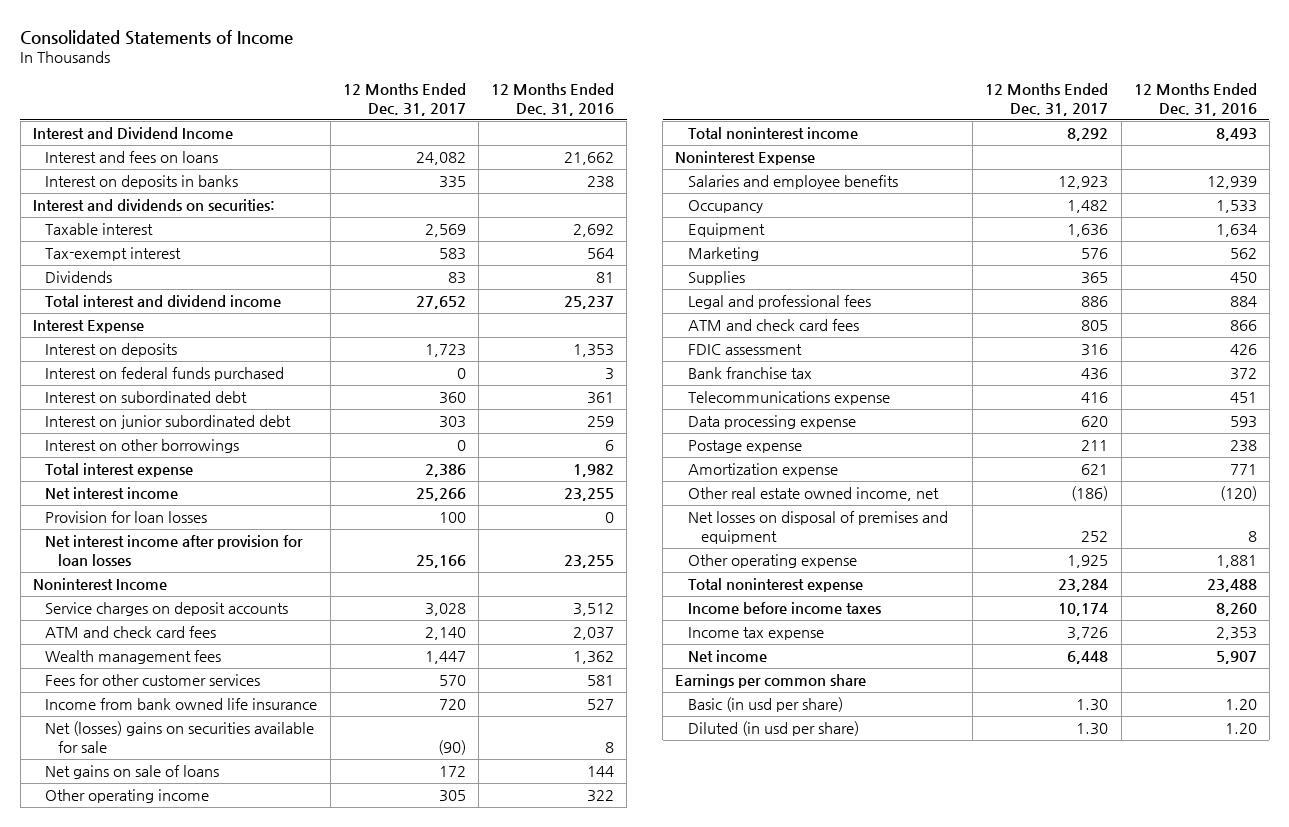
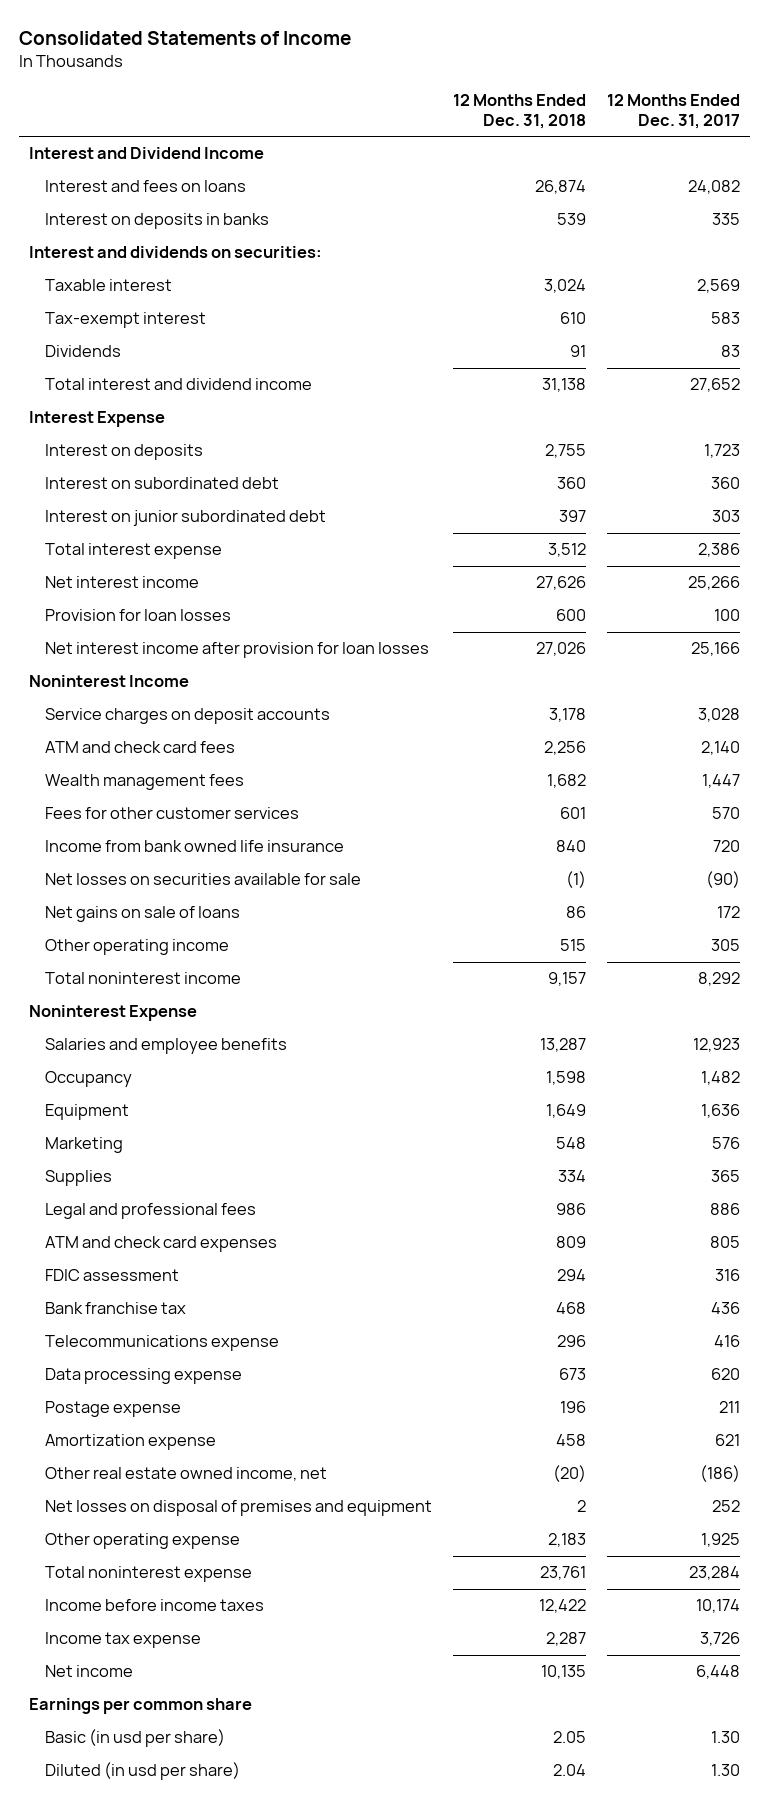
- | 12 Months Ended Dec. 31, 2017 | 12 Months Ended Dec. 31, 2016
+ | 12 Months Ended Dec. 31, 2018 | 12 Months Ended Dec. 31, 2017
- Interest on federal funds purchased | 0 | 3
- Interest on other borrowings | 0 | 6
- Net (losses) gains on securities available for sale | (90) | 8
+ Net losses on securities available for sale | (1) | (90)
- ATM and check card fees | 805 | 866
+ ATM and check card expenses | 809 | 805

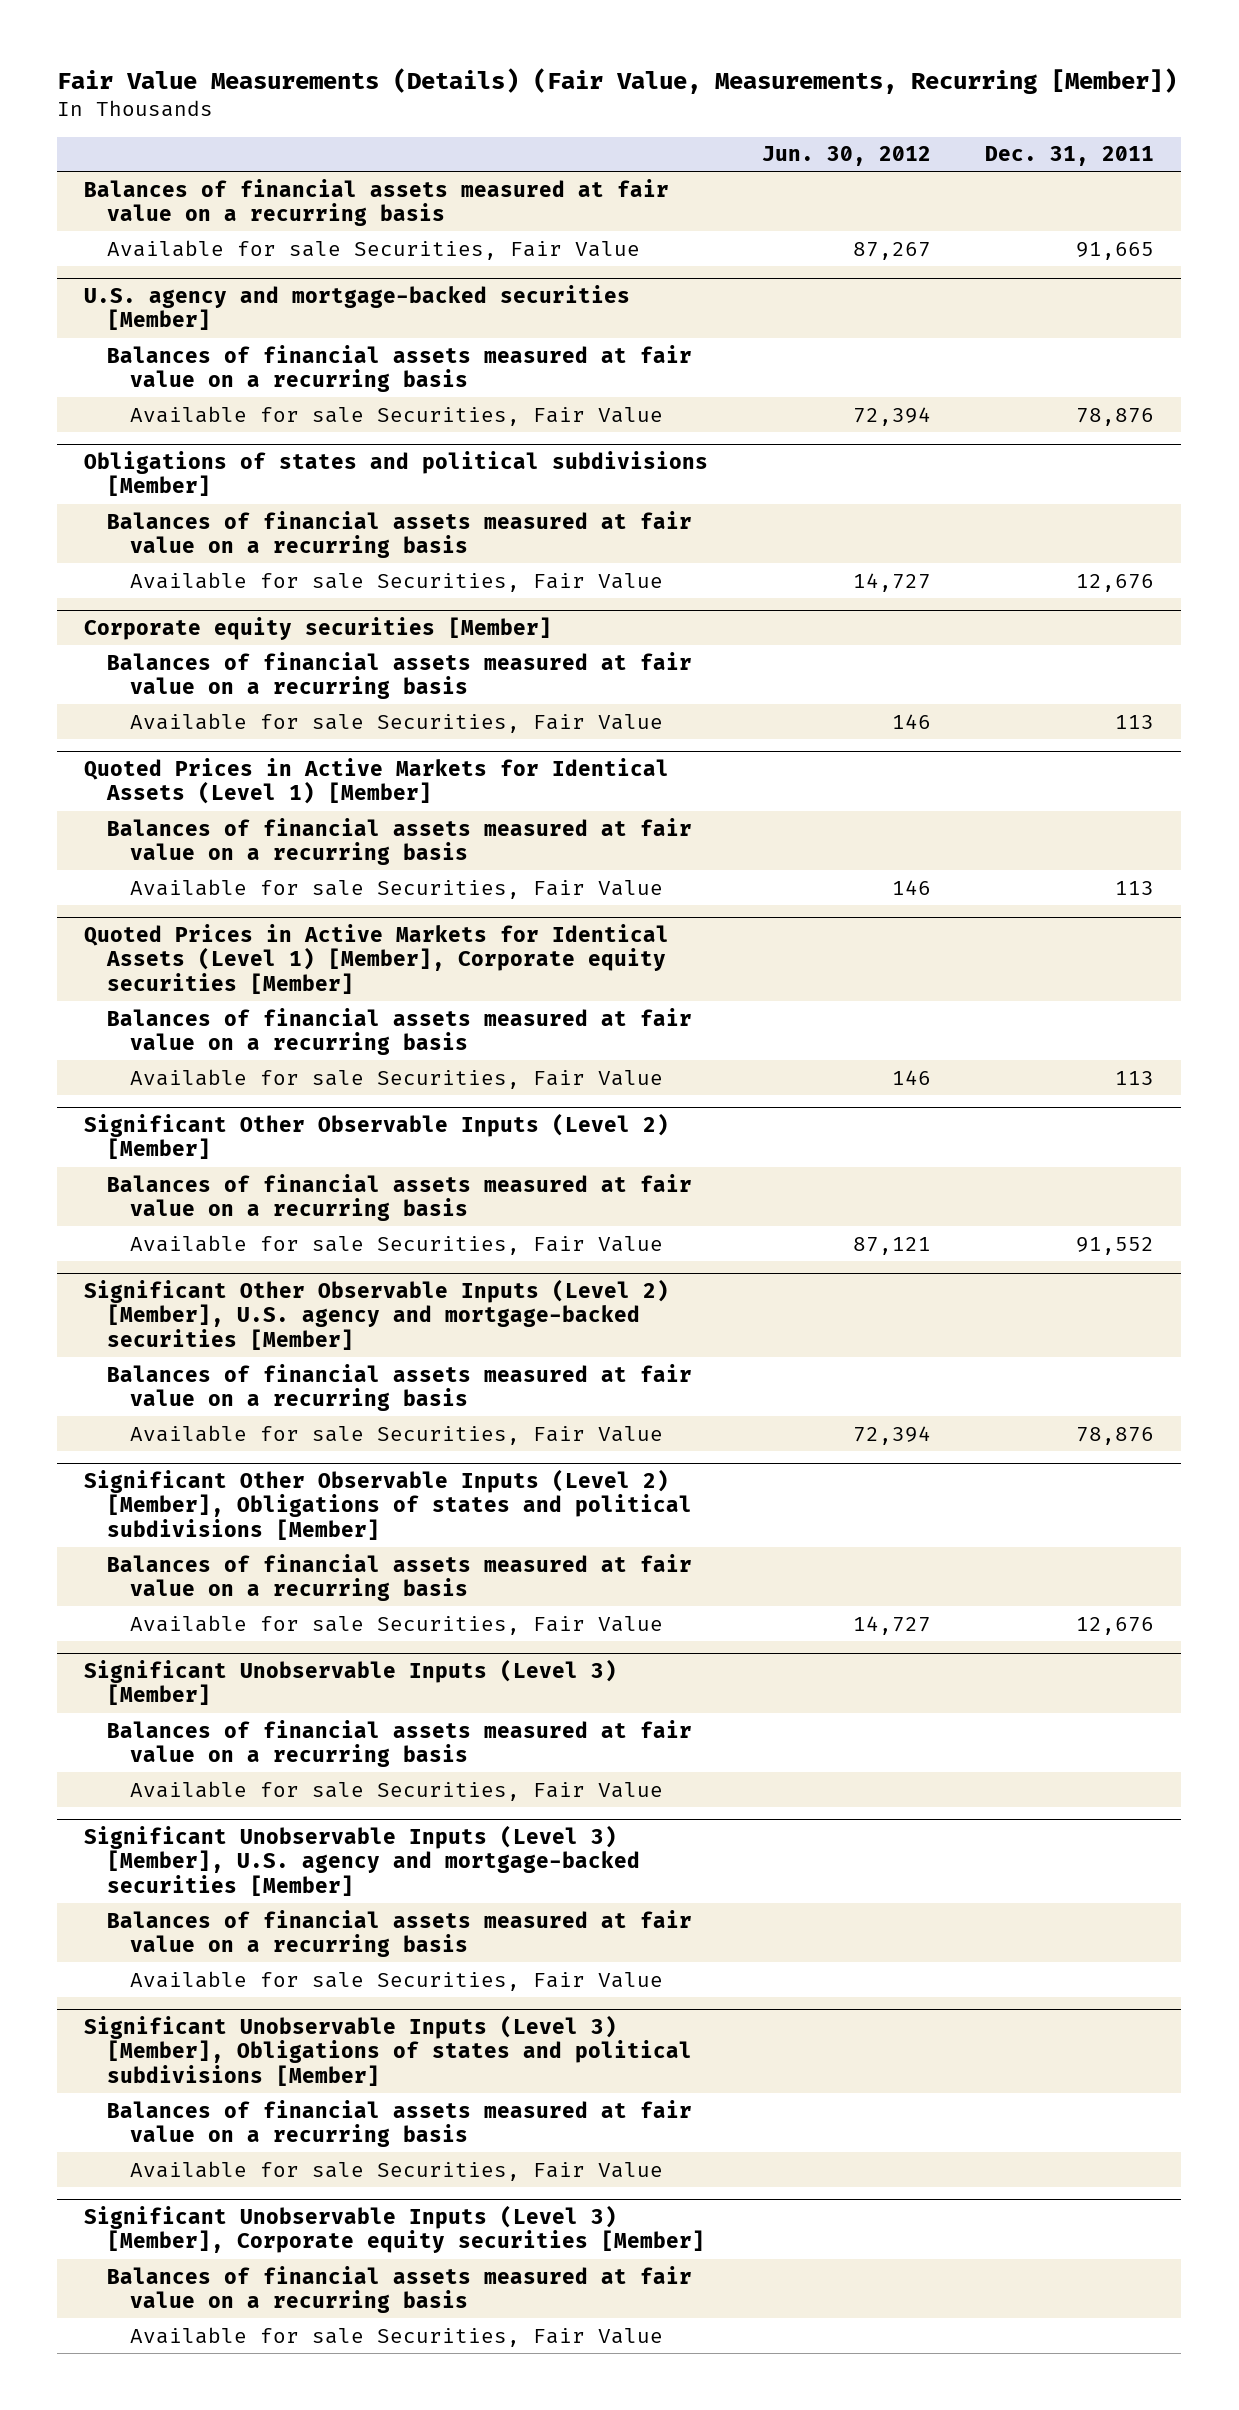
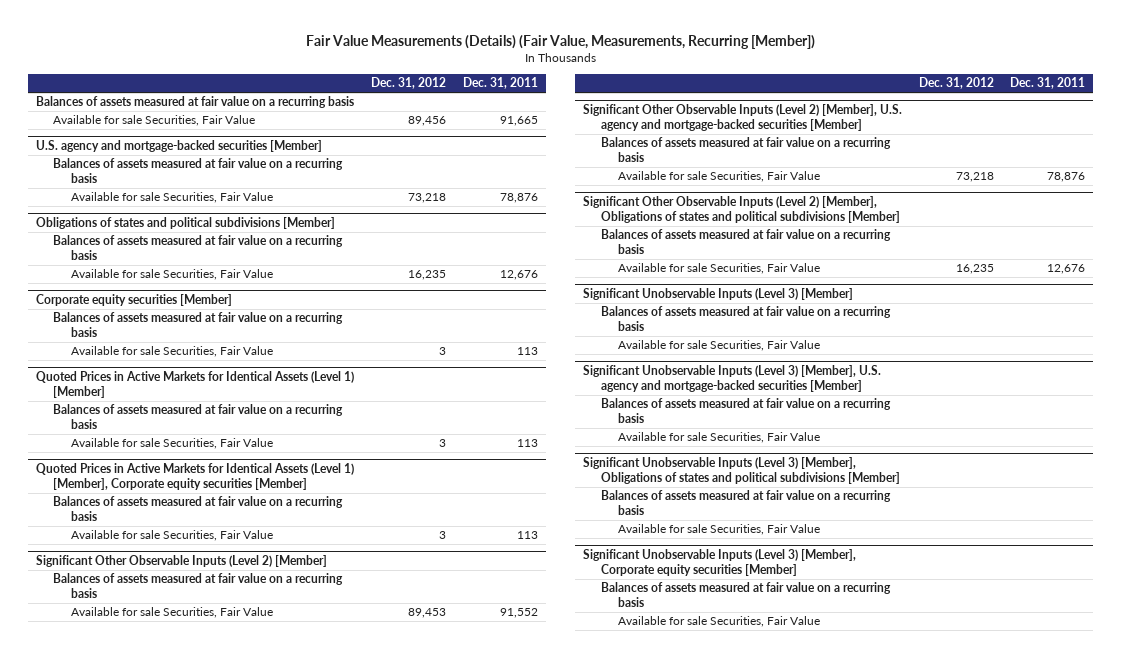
- | Jun. 30, 2012 | Dec. 31, 2011
+ | Dec. 31, 2012 | Dec. 31, 2011
- Balances of financial assets measured at fair value on a recurring basis
+ Balances of assets measured at fair value on a recurring basis
@ U.S. agency and mortgage-backed securities [Member]
- Balances of financial assets measured at fair value on a recurring basis
+ Balances of assets measured at fair value on a recurring basis
@ Obligations of states and political subdivisions [Member]
- Balances of financial assets measured at fair value on a recurring basis
+ Balances of assets measured at fair value on a recurring basis
@ Corporate equity securities [Member]
- Balances of financial assets measured at fair value on a recurring basis
+ Balances of assets measured at fair value on a recurring basis
@ Quoted Prices in Active Markets for Identical Assets (Level 1) [Member]
- Balances of financial assets measured at fair value on a recurring basis
+ Balances of assets measured at fair value on a recurring basis
@ Quoted Prices in Active Markets for Identical Assets (Level 1) [Member], Corporate equity securities [Member]
- Balances of financial assets measured at fair value on a recurring basis
+ Balances of assets measured at fair value on a recurring basis
@ Significant Other Observable Inputs (Level 2) [Member]
- Balances of financial assets measured at fair value on a recurring basis
+ Balances of assets measured at fair value on a recurring basis
@ Significant Other Observable Inputs (Level 2) [Member], U.S. agency and mortgage-backed securities [Member]
- Balances of financial assets measured at fair value on a recurring basis
+ Balances of assets measured at fair value on a recurring basis
@ Significant Other Observable Inputs (Level 2) [Member], Obligations of states and political subdivisions [Member]
- Balances of financial assets measured at fair value on a recurring basis
+ Balances of assets measured at fair value on a recurring basis
@ Significant Unobservable Inputs (Level 3) [Member]
- Balances of financial assets measured at fair value on a recurring basis
+ Balances of assets measured at fair value on a recurring basis
@ Significant Unobservable Inputs (Level 3) [Member], U.S. agency and mortgage-backed securities [Member]
- Balances of financial assets measured at fair value on a recurring basis
+ Balances of assets measured at fair value on a recurring basis
@ Significant Unobservable Inputs (Level 3) [Member], Obligations of states and political subdivisions [Member]
- Balances of financial assets measured at fair value on a recurring basis
+ Balances of assets measured at fair value on a recurring basis
@ Significant Unobservable Inputs (Level 3) [Member], Corporate equity securities [Member]
- Balances of financial assets measured at fair value on a recurring basis
+ Balances of assets measured at fair value on a recurring basis

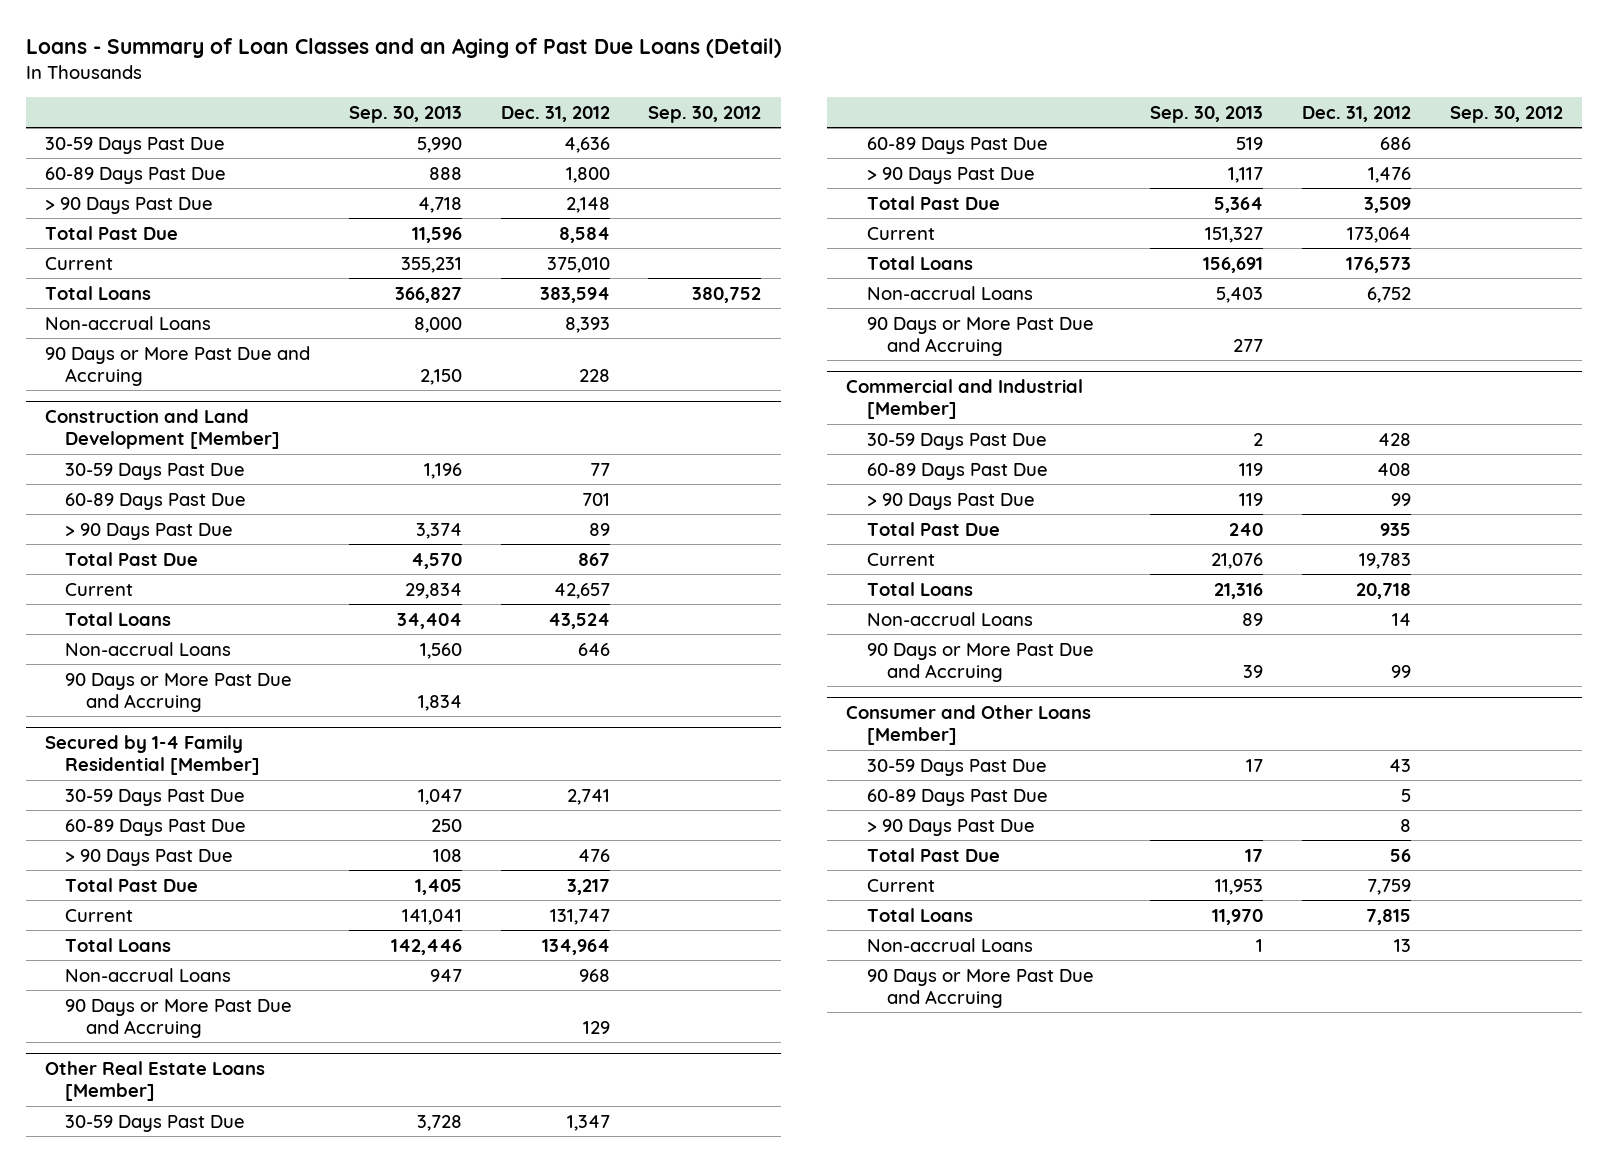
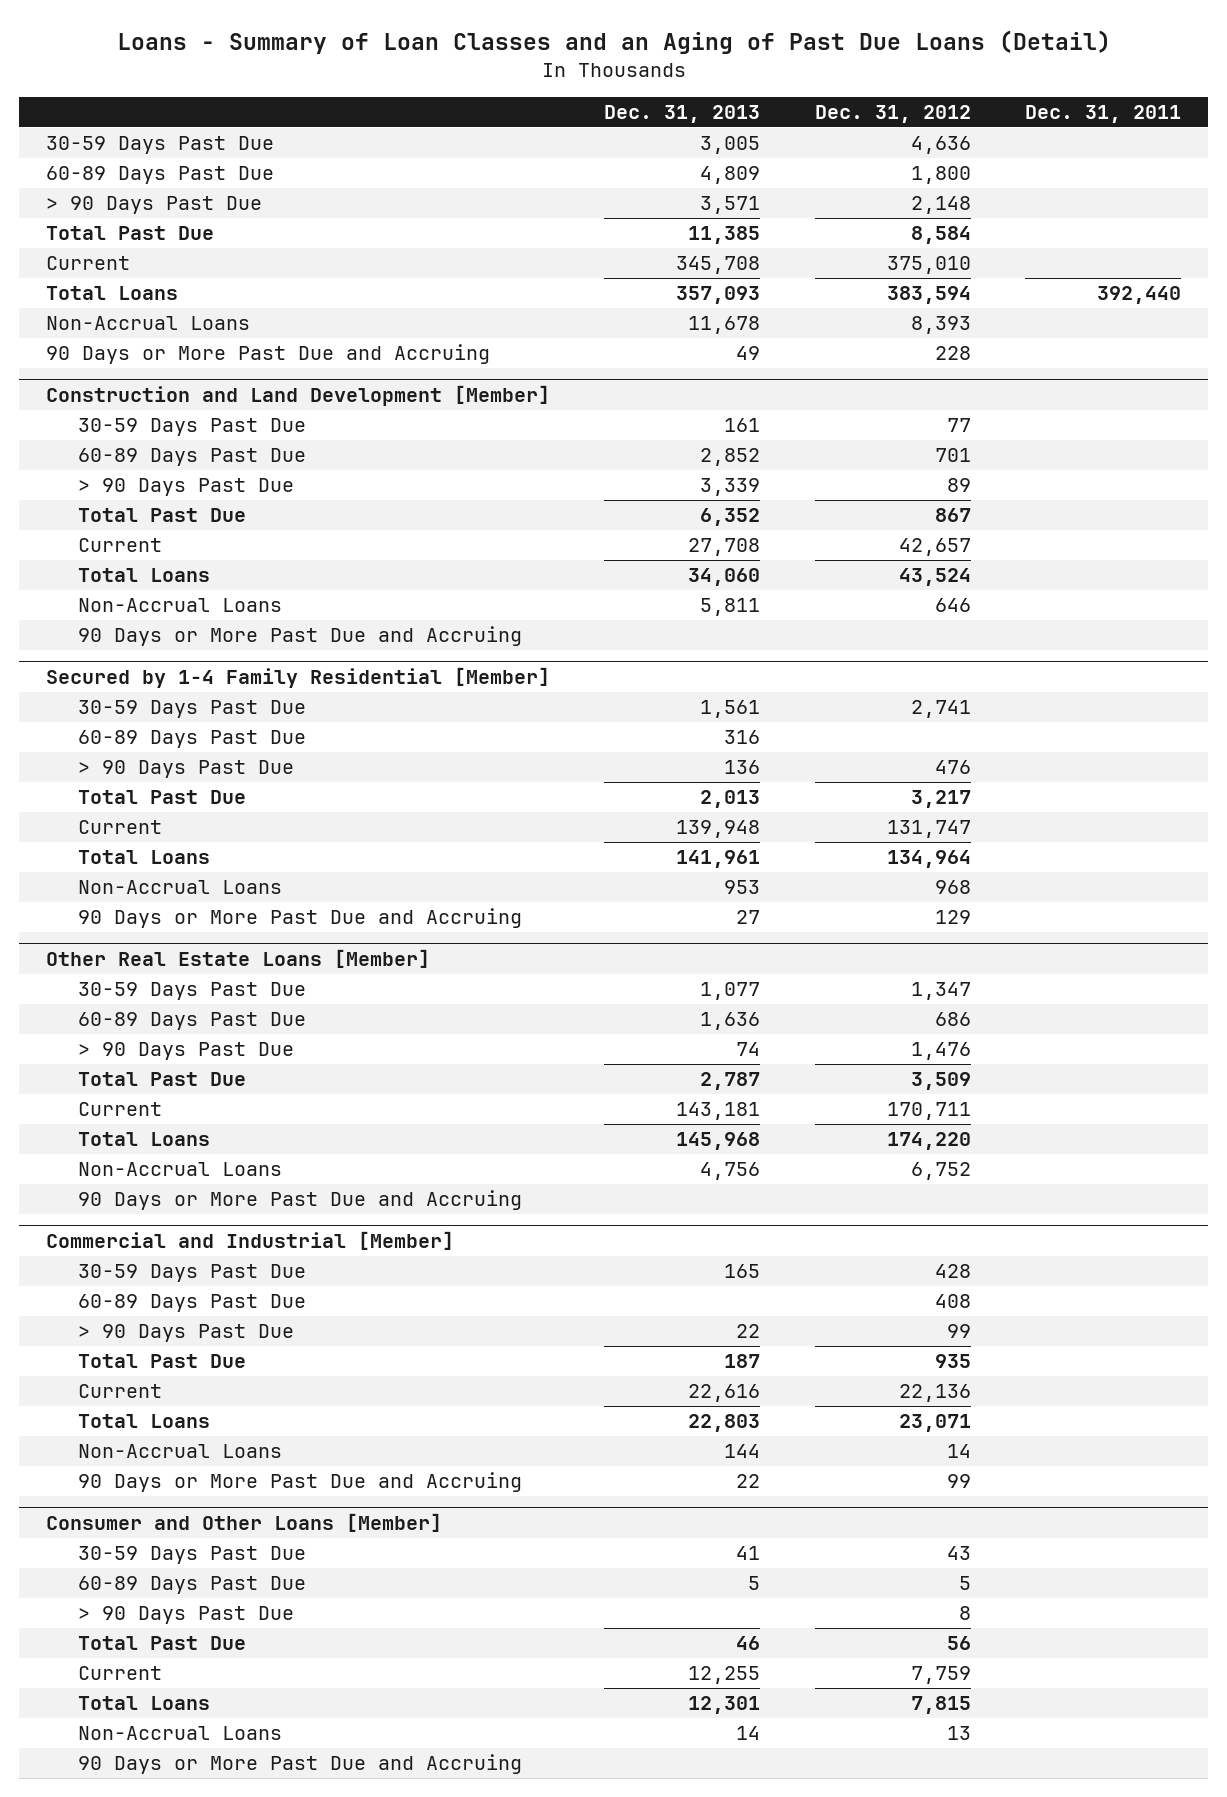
- | Sep. 30, 2013 | Dec. 31, 2012 | Sep. 30, 2012
+ | Dec. 31, 2013 | Dec. 31, 2012 | Dec. 31, 2011
- Non-accrual Loans | 8,000 | 8,393 |
+ Non-Accrual Loans | 11,678 | 8,393 |
@ Construction and Land Development [Member]
- Non-accrual Loans | 1,560 | 646 |
+ Non-Accrual Loans | 5,811 | 646 |
@ Secured by 1-4 Family Residential [Member]
- Non-accrual Loans | 947 | 968 |
+ Non-Accrual Loans | 953 | 968 |
@ Other Real Estate Loans [Member]
- Current | 151,327 | 173,064 |
- Total Loans | 156,691 | 176,573 |
- Non-accrual Loans | 5,403 | 6,752 |
+ Current | 143,181 | 170,711 |
+ Total Loans | 145,968 | 174,220 |
+ Non-Accrual Loans | 4,756 | 6,752 |
@ Commercial and Industrial [Member]
- Current | 21,076 | 19,783 |
- Total Loans | 21,316 | 20,718 |
- Non-accrual Loans | 89 | 14 |
+ Current | 22,616 | 22,136 |
+ Total Loans | 22,803 | 23,071 |
+ Non-Accrual Loans | 144 | 14 |
@ Consumer and Other Loans [Member]
- Non-accrual Loans | 1 | 13 |
+ Non-Accrual Loans | 14 | 13 |

